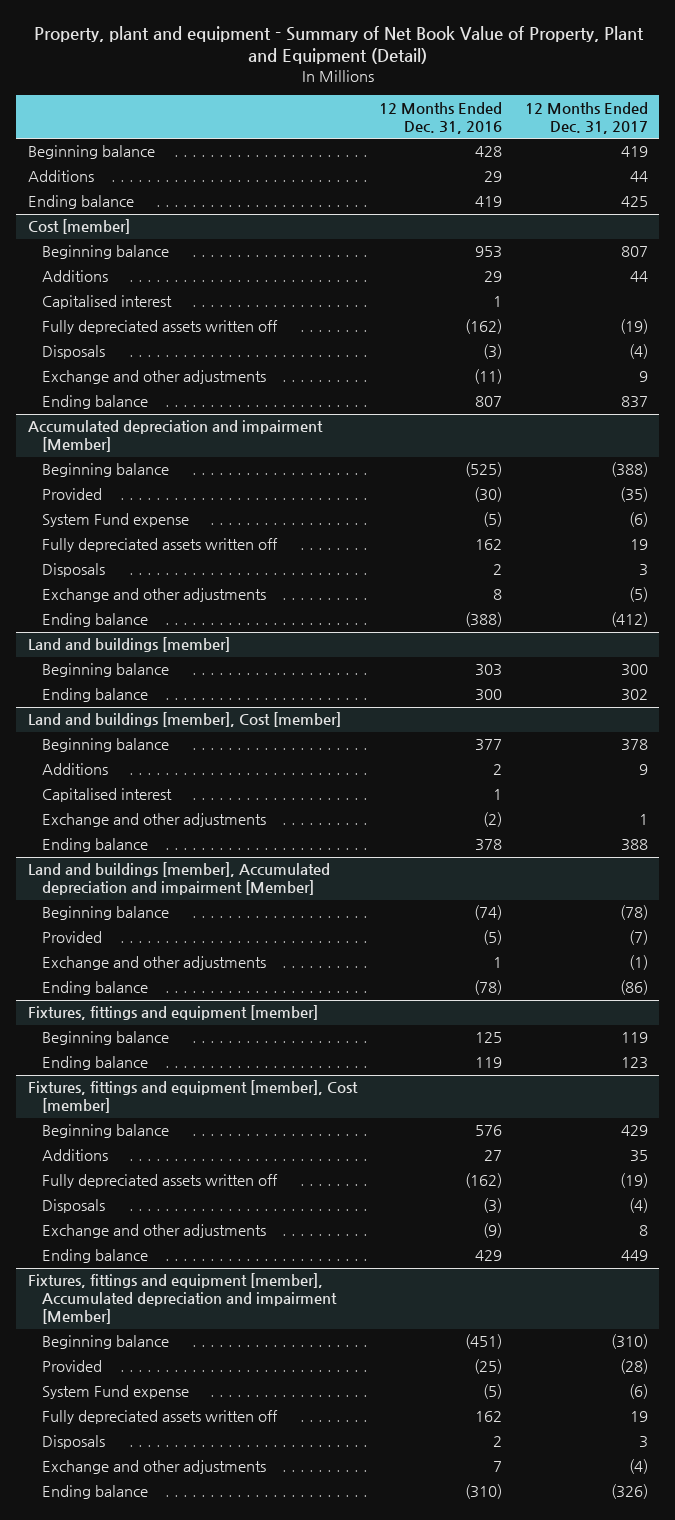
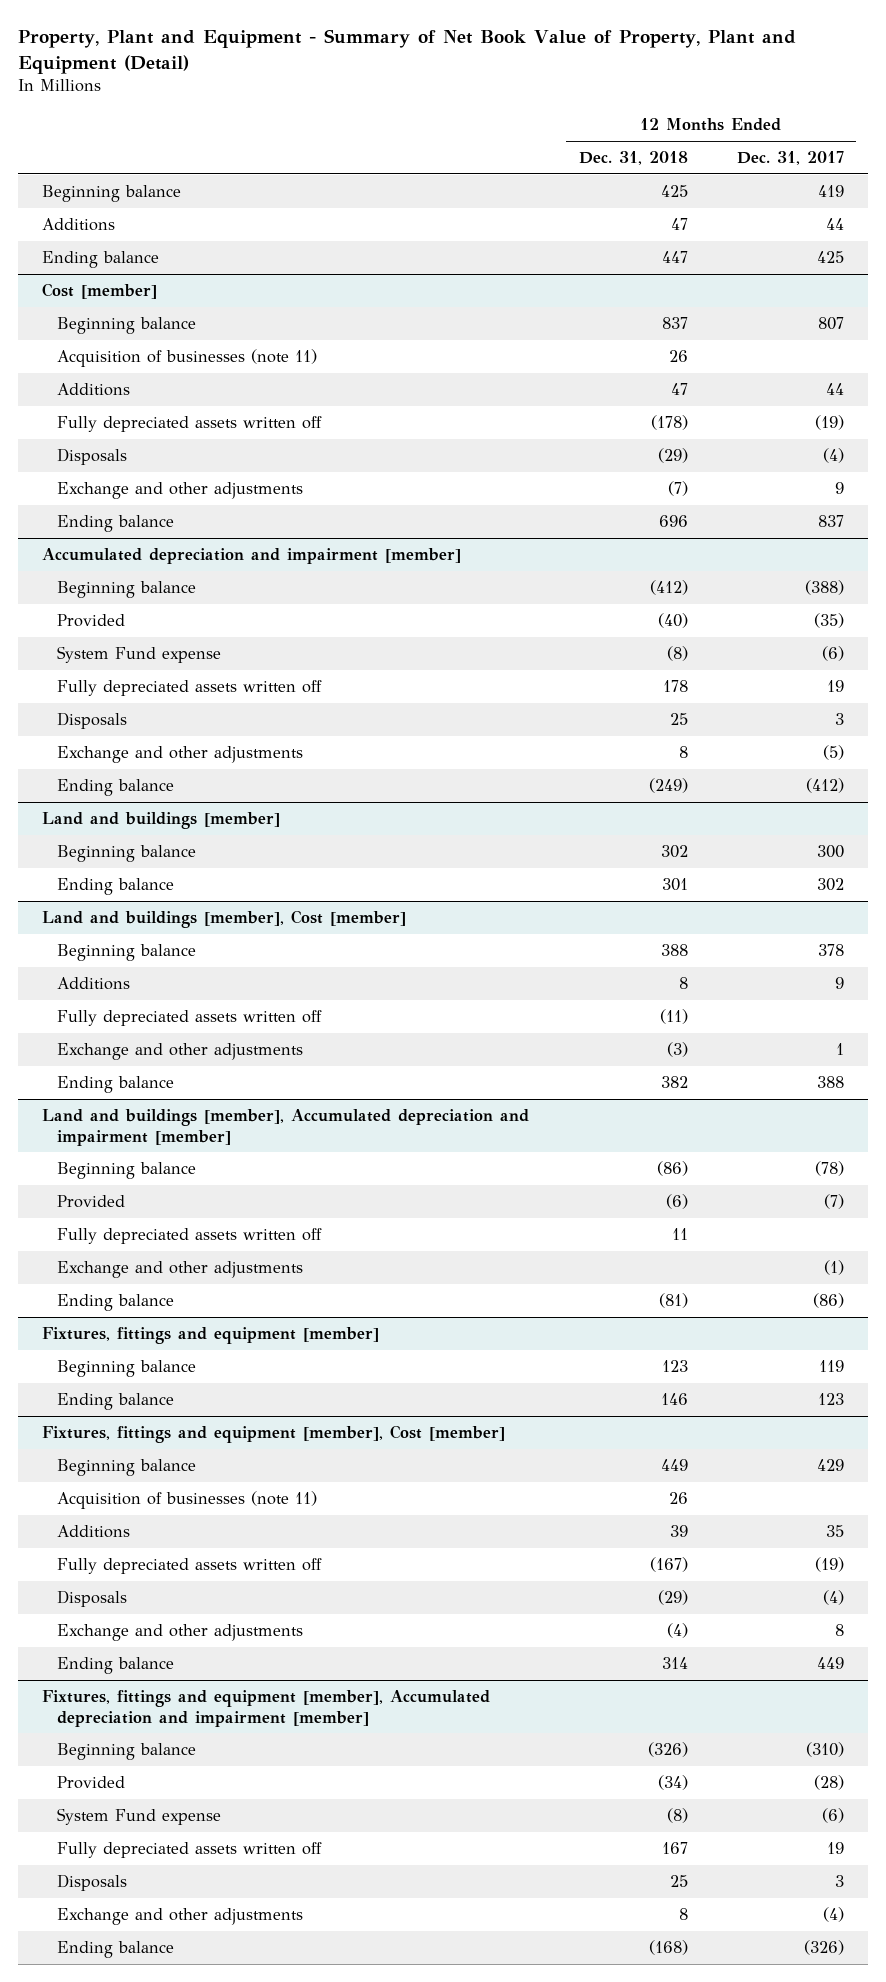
- Property, plant and equipment - Summary of Net Book Value of Property, Plant and Equipment (Detail)
+ Property, Plant and Equipment - Summary of Net Book Value of Property, Plant and Equipment (Detail)
- | 12 Months Ended Dec. 31, 2016 | 12 Months Ended Dec. 31, 2017
+ | 12 Months Ended Dec. 31, 2018 | 12 Months Ended Dec. 31, 2017
@ Cost [member]
+ Acquisition of businesses (note 11) | 26 |
- Capitalised interest | 1 |
- Accumulated depreciation and impairment [Member]
+ Accumulated depreciation and impairment [member]
@ Land and buildings [member], Cost [member]
- Capitalised interest | 1 |
+ Fully depreciated assets written off | (11) |
- Land and buildings [member], Accumulated depreciation and impairment [Member]
+ Land and buildings [member], Accumulated depreciation and impairment [member]
+ Fully depreciated assets written off | 11 |
@ Fixtures, fittings and equipment [member], Cost [member]
+ Acquisition of businesses (note 11) | 26 |
- Fixtures, fittings and equipment [member], Accumulated depreciation and impairment [Member]
+ Fixtures, fittings and equipment [member], Accumulated depreciation and impairment [member]

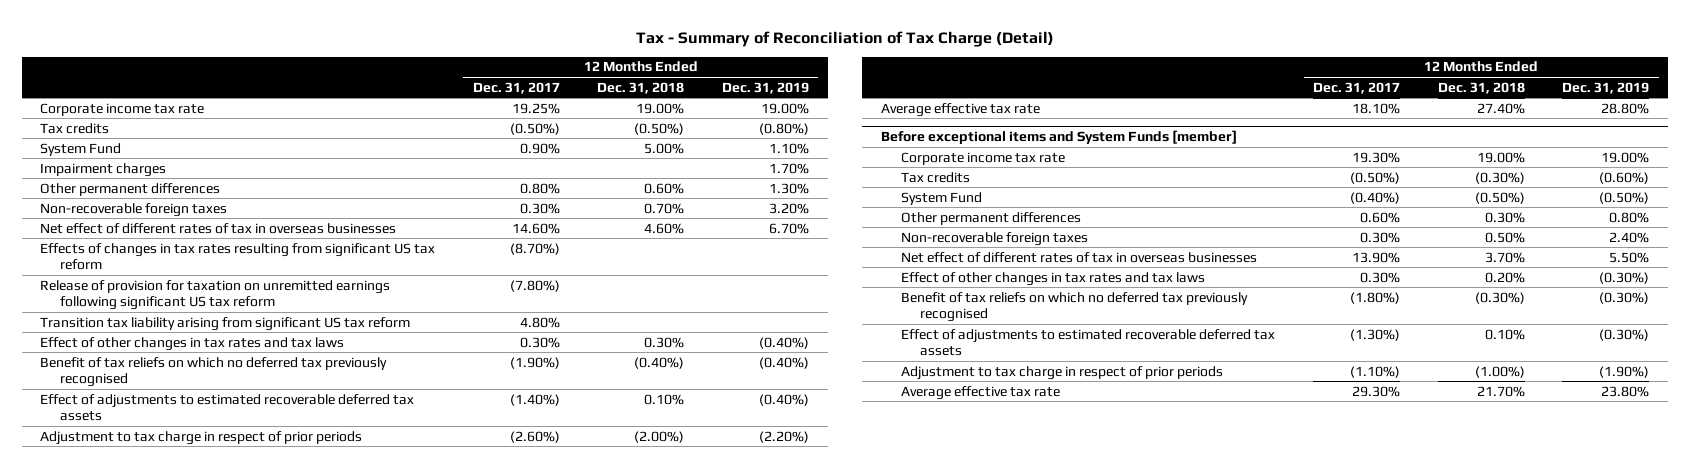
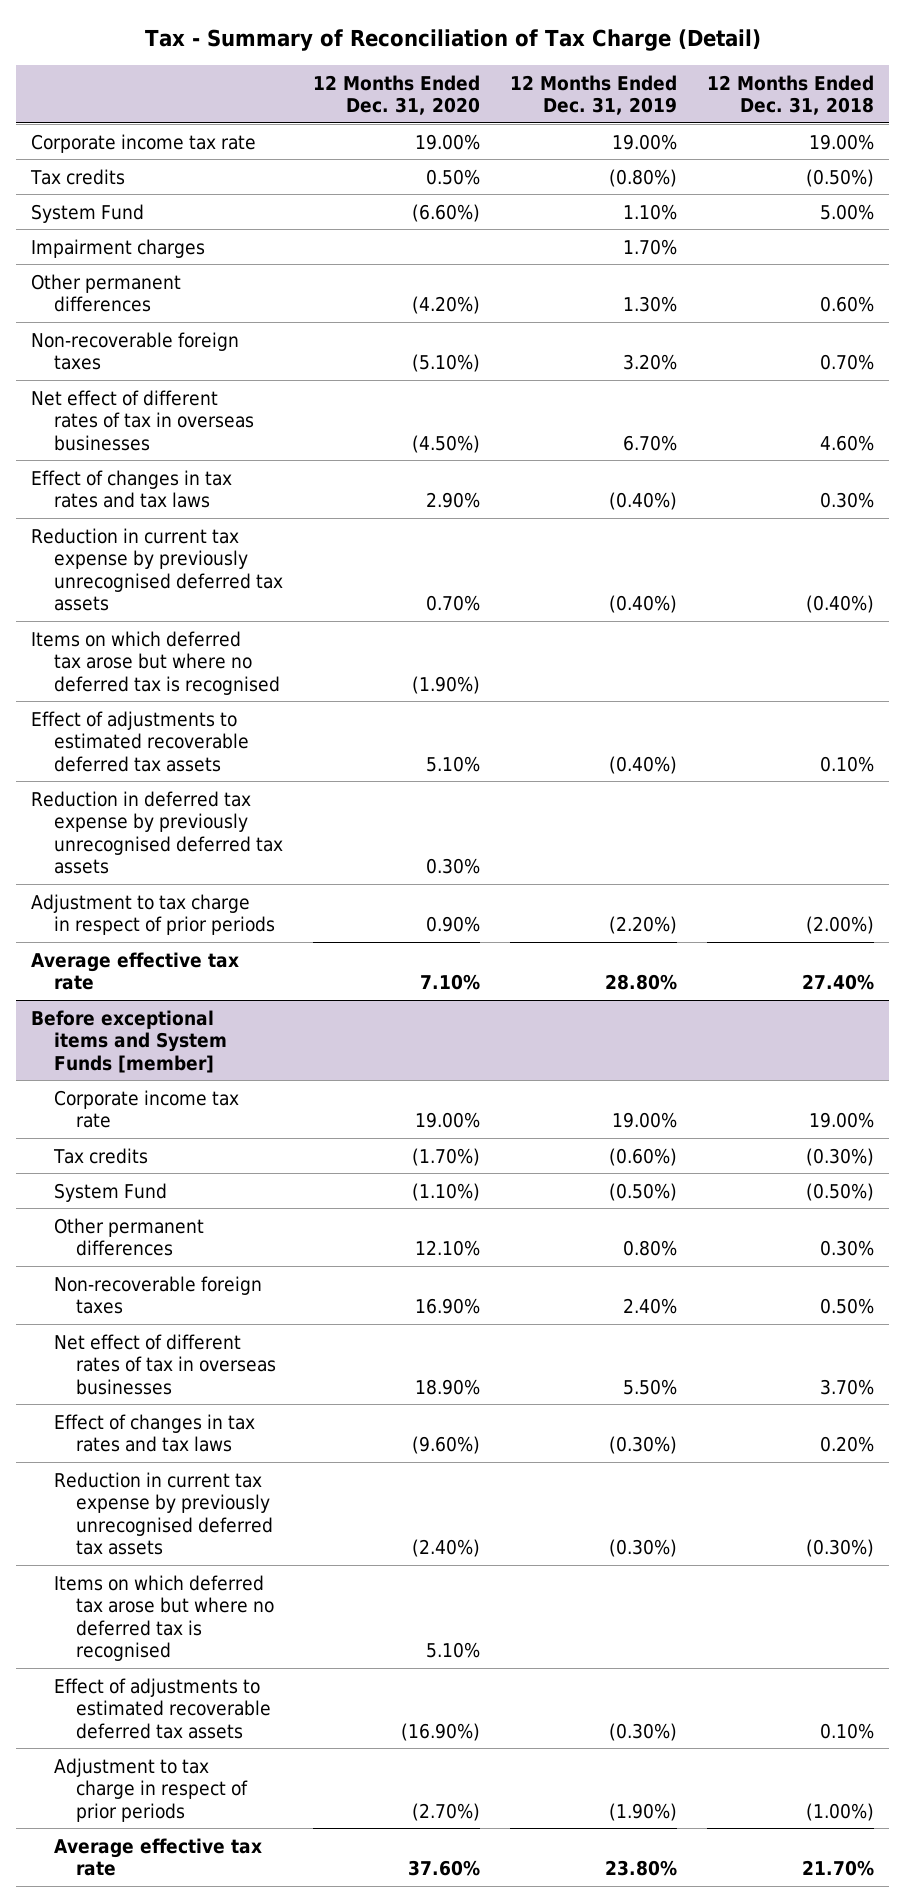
- | 12 Months Ended Dec. 31, 2017 | 12 Months Ended Dec. 31, 2018 | 12 Months Ended Dec. 31, 2019
+ | 12 Months Ended Dec. 31, 2020 | 12 Months Ended Dec. 31, 2019 | 12 Months Ended Dec. 31, 2018
- Effects of changes in tax rates resulting from significant US tax reform | (8.70%) | |
- Release of provision for taxation on unremitted earnings following significant US tax reform | (7.80%) | |
- Transition tax liability arising from significant US tax reform | 4.80% | |
- Effect of other changes in tax rates and tax laws | 0.30% | 0.30% | (0.40%)
- Benefit of tax reliefs on which no deferred tax previously recognised | (1.90%) | (0.40%) | (0.40%)
+ Effect of changes in tax rates and tax laws | 2.90% | (0.40%) | 0.30%
+ Reduction in current tax expense by previously unrecognised deferred tax assets | 0.70% | (0.40%) | (0.40%)
+ Items on which deferred tax arose but where no deferred tax is recognised | (1.90%) | |
+ Reduction in deferred tax expense by previously unrecognised deferred tax assets | 0.30% | |
@ Before exceptional items and System Funds [member]
- Effect of other changes in tax rates and tax laws | 0.30% | 0.20% | (0.30%)
- Benefit of tax reliefs on which no deferred tax previously recognised | (1.80%) | (0.30%) | (0.30%)
+ Effect of changes in tax rates and tax laws | (9.60%) | (0.30%) | 0.20%
+ Reduction in current tax expense by previously unrecognised deferred tax assets | (2.40%) | (0.30%) | (0.30%)
+ Items on which deferred tax arose but where no deferred tax is recognised | 5.10% | |

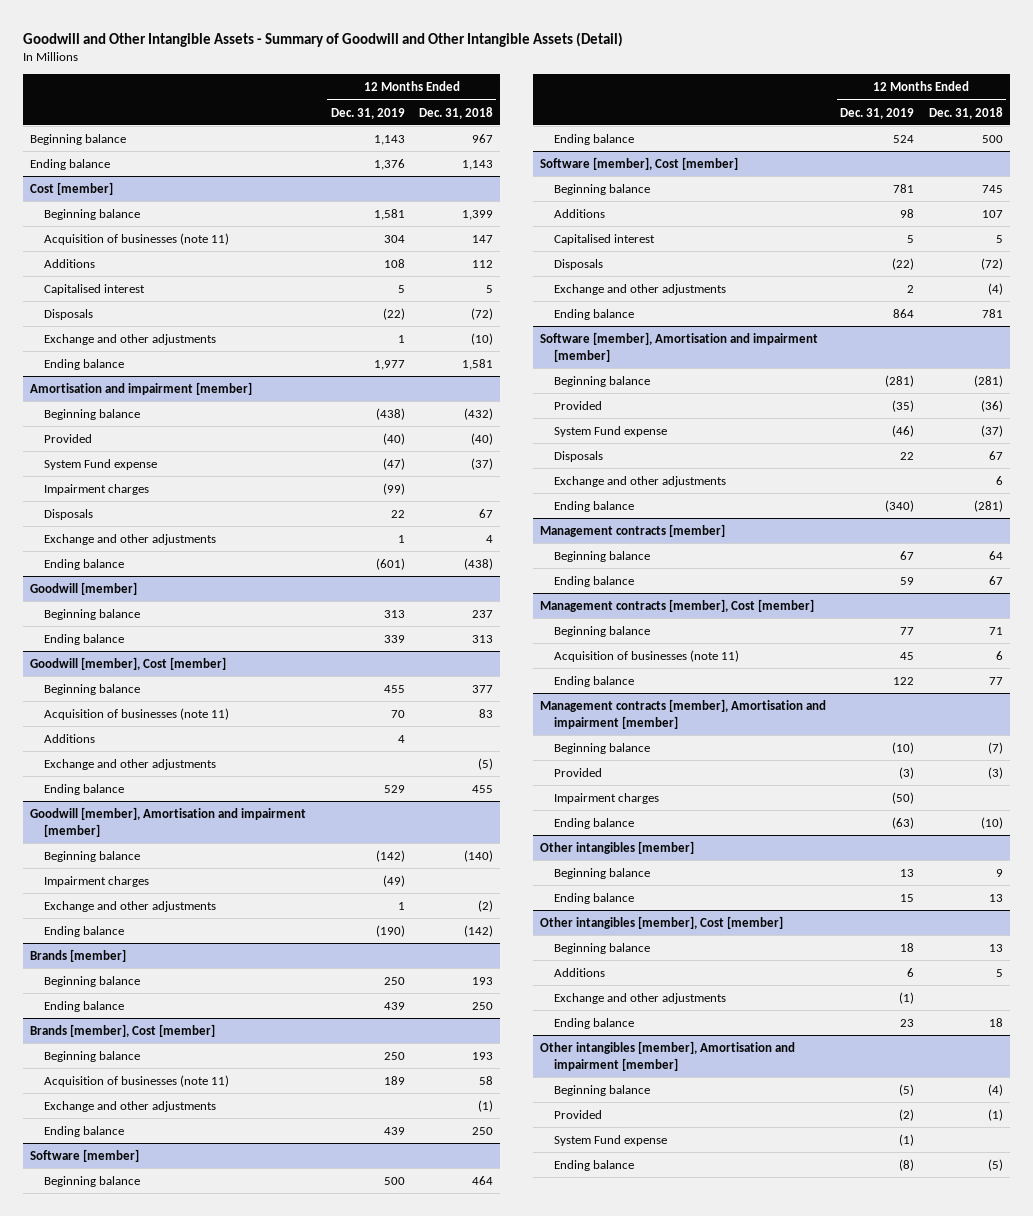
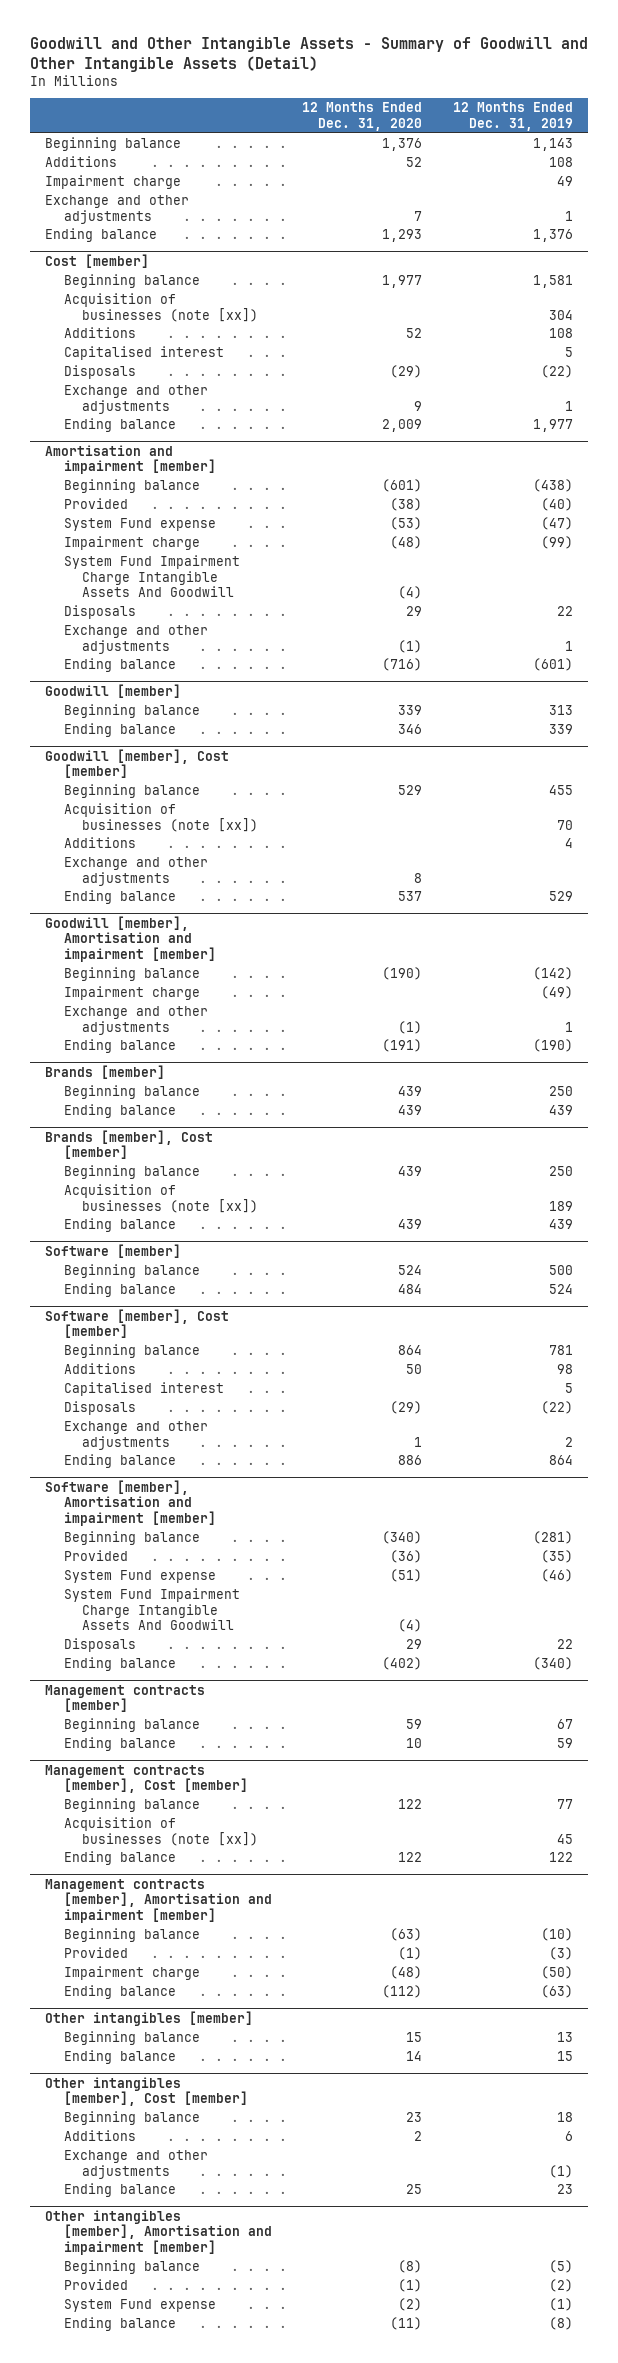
- | 12 Months Ended Dec. 31, 2019 | 12 Months Ended Dec. 31, 2018
+ | 12 Months Ended Dec. 31, 2020 | 12 Months Ended Dec. 31, 2019
+ Additions | 52 | 108
+ Impairment charge | | 49
+ Exchange and other adjustments | 7 | 1
@ Cost [member]
- Acquisition of businesses (note 11) | 304 | 147
+ Acquisition of businesses (note [xx]) | | 304
@ Amortisation and impairment [member]
- Impairment charges | (99) |
+ Impairment charge | (48) | (99)
+ System Fund Impairment Charge Intangible Assets And Goodwill | (4) |
@ Goodwill [member], Cost [member]
- Acquisition of businesses (note 11) | 70 | 83
+ Acquisition of businesses (note [xx]) | | 70
@ Goodwill [member], Amortisation and impairment [member]
- Impairment charges | (49) |
+ Impairment charge | | (49)
@ Brands [member], Cost [member]
- Acquisition of businesses (note 11) | 189 | 58
- Exchange and other adjustments | | (1)
+ Acquisition of businesses (note [xx]) | | 189
@ Software [member], Amortisation and impairment [member]
+ System Fund Impairment Charge Intangible Assets And Goodwill | (4) |
- Exchange and other adjustments | | 6
@ Management contracts [member], Cost [member]
- Acquisition of businesses (note 11) | 45 | 6
+ Acquisition of businesses (note [xx]) | | 45
@ Management contracts [member], Amortisation and impairment [member]
- Impairment charges | (50) |
+ Impairment charge | (48) | (50)

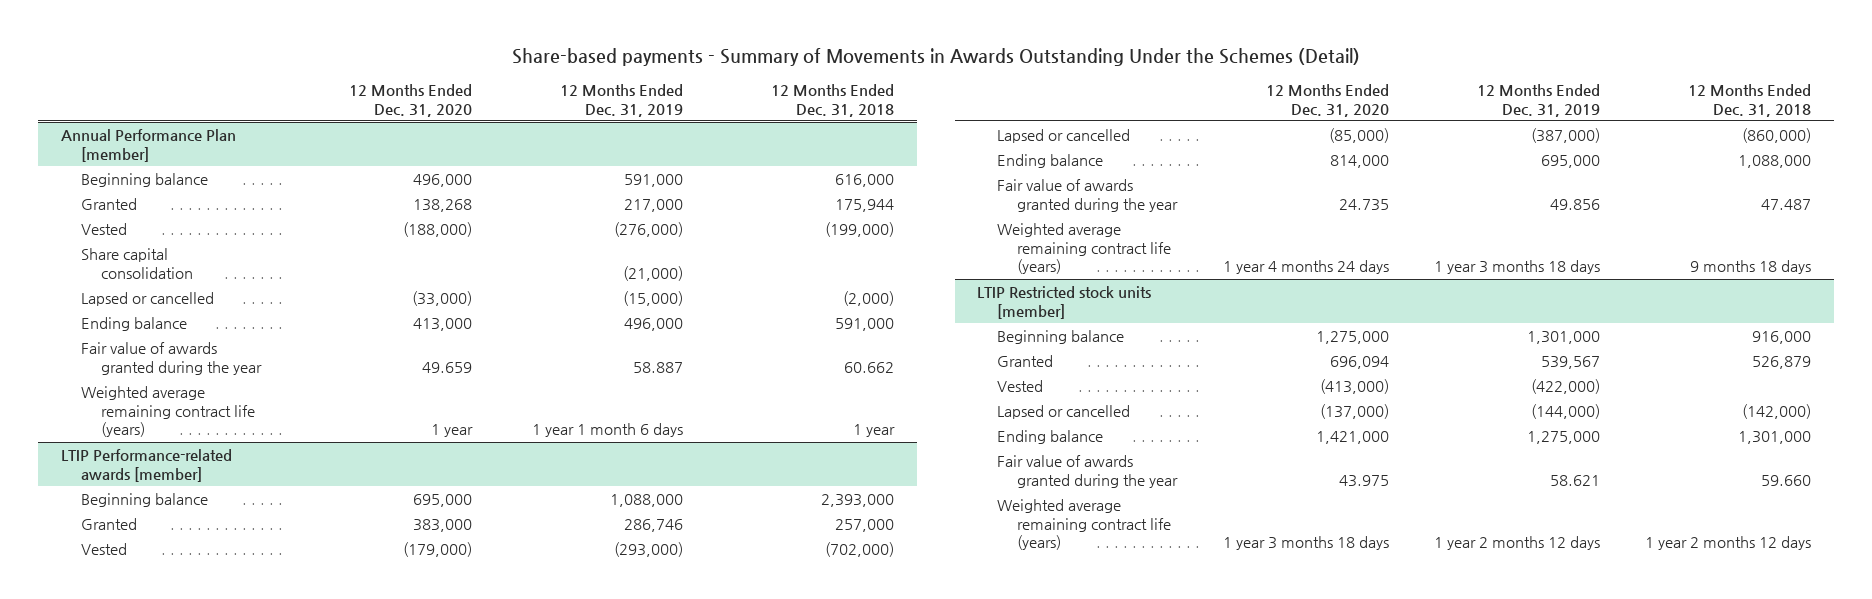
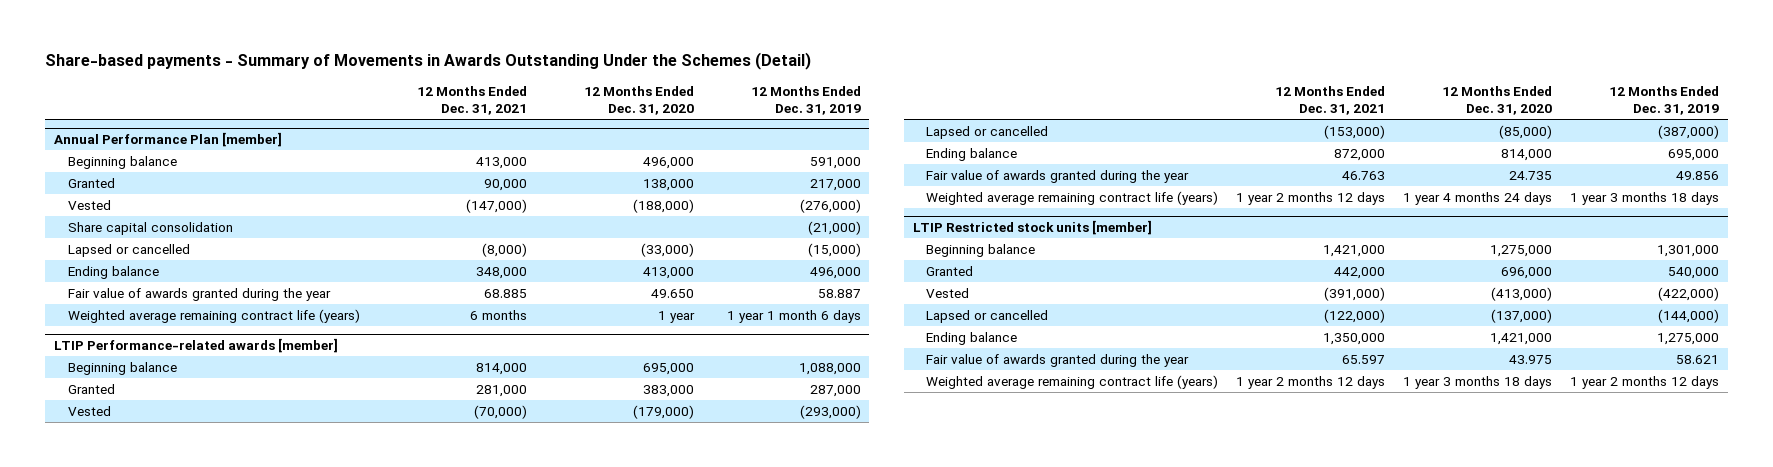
- | 12 Months Ended Dec. 31, 2020 | 12 Months Ended Dec. 31, 2019 | 12 Months Ended Dec. 31, 2018
+ | 12 Months Ended Dec. 31, 2021 | 12 Months Ended Dec. 31, 2020 | 12 Months Ended Dec. 31, 2019
@ Annual Performance Plan [member]
- Granted | 138,268 | 217,000 | 175,944
+ Granted | 90,000 | 138,000 | 217,000
- Fair value of awards granted during the year | 49.659 | 58.887 | 60.662
+ Fair value of awards granted during the year | 68.885 | 49.650 | 58.887
@ LTIP Performance-related awards [member]
- Granted | 383,000 | 286,746 | 257,000
+ Granted | 281,000 | 383,000 | 287,000
@ LTIP Restricted stock units [member]
- Granted | 696,094 | 539,567 | 526,879
+ Granted | 442,000 | 696,000 | 540,000

